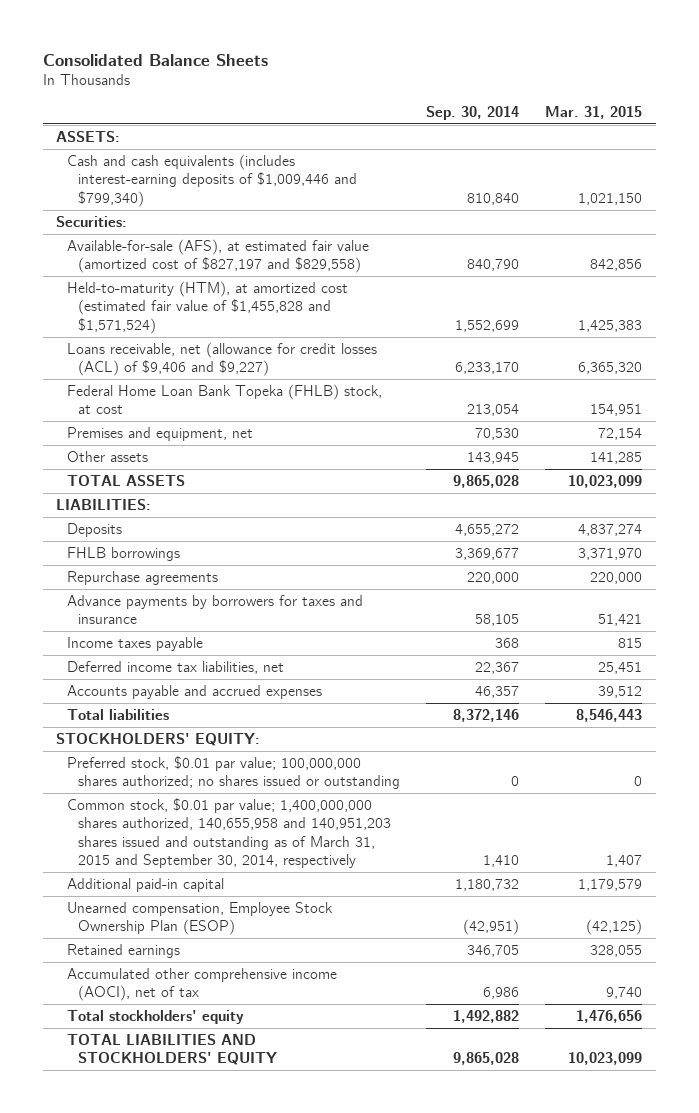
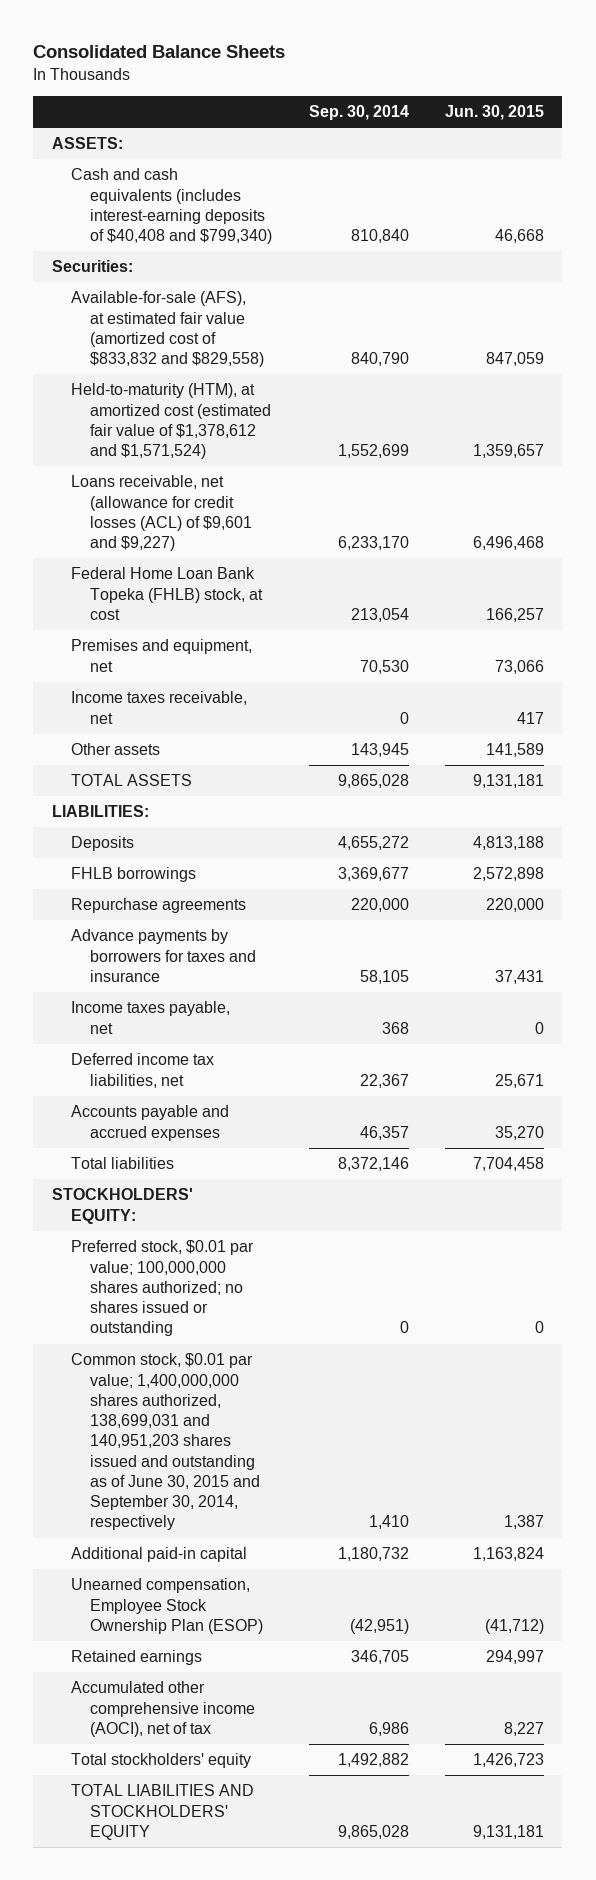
- | Sep. 30, 2014 | Mar. 31, 2015
+ | Sep. 30, 2014 | Jun. 30, 2015
- Cash and cash equivalents (includes interest-earning deposits of $1,009,446 and $799,340) | 810,840 | 1,021,150
+ Cash and cash equivalents (includes interest-earning deposits of $40,408 and $799,340) | 810,840 | 46,668
- Available-for-sale (AFS), at estimated fair value (amortized cost of $827,197 and $829,558) | 840,790 | 842,856
- Held-to-maturity (HTM), at amortized cost (estimated fair value of $1,455,828 and $1,571,524) | 1,552,699 | 1,425,383
- Loans receivable, net (allowance for credit losses (ACL) of $9,406 and $9,227) | 6,233,170 | 6,365,320
+ Available-for-sale (AFS), at estimated fair value (amortized cost of $833,832 and $829,558) | 840,790 | 847,059
+ Held-to-maturity (HTM), at amortized cost (estimated fair value of $1,378,612 and $1,571,524) | 1,552,699 | 1,359,657
+ Loans receivable, net (allowance for credit losses (ACL) of $9,601 and $9,227) | 6,233,170 | 6,496,468
+ Income taxes receivable, net | 0 | 417
- Income taxes payable | 368 | 815
+ Income taxes payable, net | 368 | 0
- Common stock, $0.01 par value; 1,400,000,000 shares authorized, 140,655,958 and 140,951,203 shares issued and outstanding as of March 31, 2015 and September 30, 2014, respectively | 1,410 | 1,407
+ Common stock, $0.01 par value; 1,400,000,000 shares authorized, 138,699,031 and 140,951,203 shares issued and outstanding as of June 30, 2015 and September 30, 2014, respectively | 1,410 | 1,387

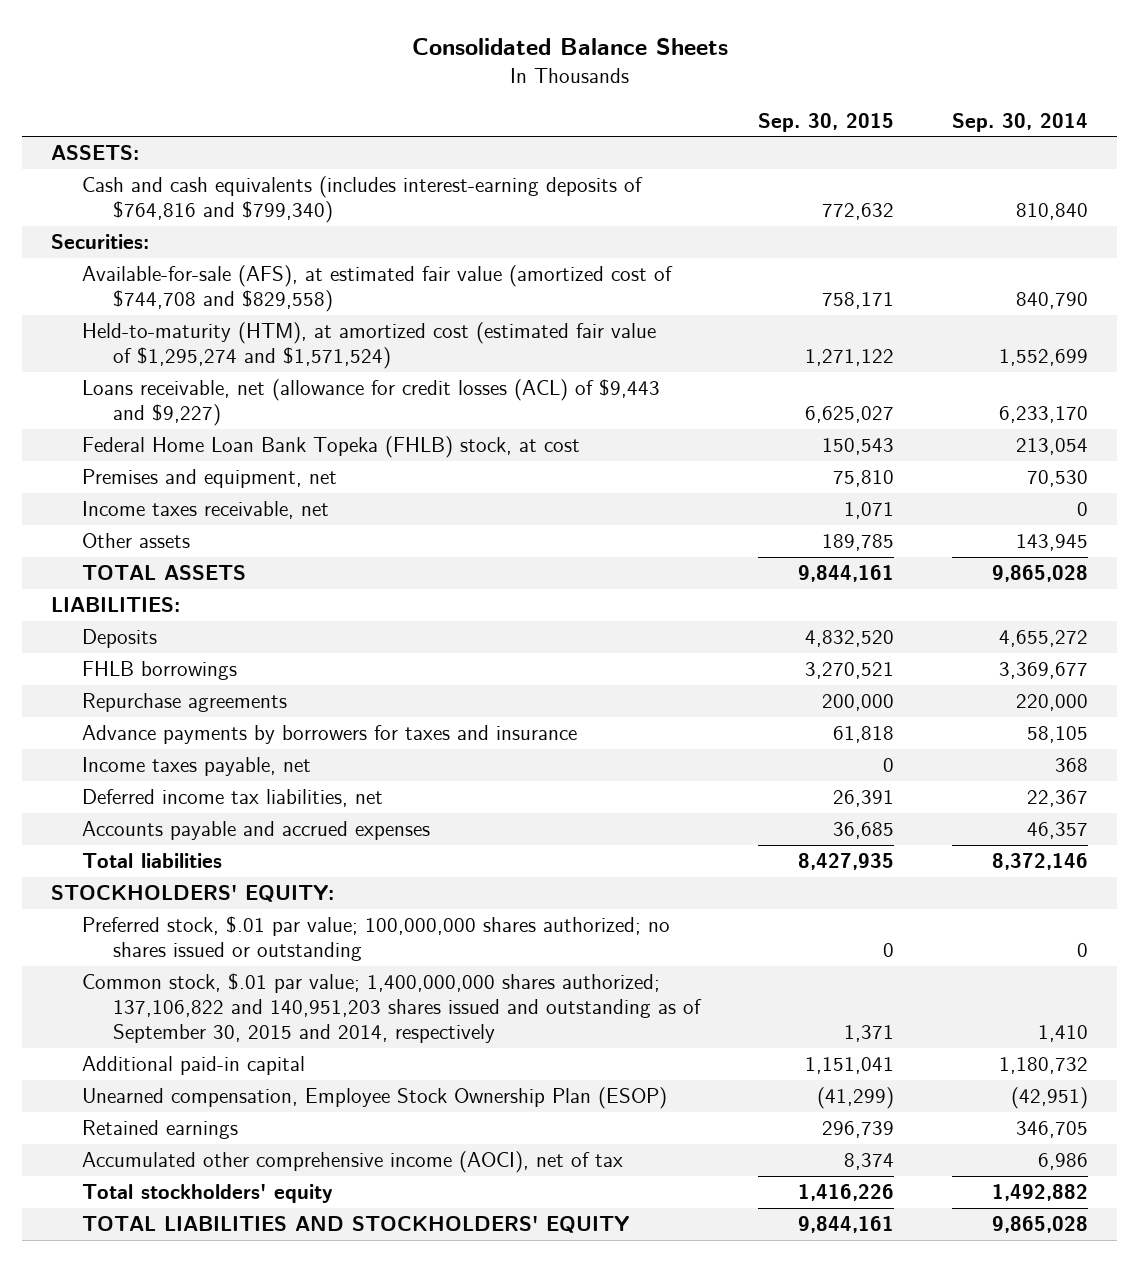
- | Sep. 30, 2014 | Jun. 30, 2015
+ | Sep. 30, 2015 | Sep. 30, 2014
- Cash and cash equivalents (includes interest-earning deposits of $40,408 and $799,340) | 810,840 | 46,668
+ Cash and cash equivalents (includes interest-earning deposits of $764,816 and $799,340) | 772,632 | 810,840
- Available-for-sale (AFS), at estimated fair value (amortized cost of $833,832 and $829,558) | 840,790 | 847,059
- Held-to-maturity (HTM), at amortized cost (estimated fair value of $1,378,612 and $1,571,524) | 1,552,699 | 1,359,657
- Loans receivable, net (allowance for credit losses (ACL) of $9,601 and $9,227) | 6,233,170 | 6,496,468
+ Available-for-sale (AFS), at estimated fair value (amortized cost of $744,708 and $829,558) | 758,171 | 840,790
+ Held-to-maturity (HTM), at amortized cost (estimated fair value of $1,295,274 and $1,571,524) | 1,271,122 | 1,552,699
+ Loans receivable, net (allowance for credit losses (ACL) of $9,443 and $9,227) | 6,625,027 | 6,233,170
- Preferred stock, $0.01 par value; 100,000,000 shares authorized; no shares issued or outstanding | 0 | 0
- Common stock, $0.01 par value; 1,400,000,000 shares authorized, 138,699,031 and 140,951,203 shares issued and outstanding as of June 30, 2015 and September 30, 2014, respectively | 1,410 | 1,387
+ Preferred stock, $.01 par value; 100,000,000 shares authorized; no shares issued or outstanding | 0 | 0
+ Common stock, $.01 par value; 1,400,000,000 shares authorized; 137,106,822 and 140,951,203 shares issued and outstanding as of September 30, 2015 and 2014, respectively | 1,371 | 1,410

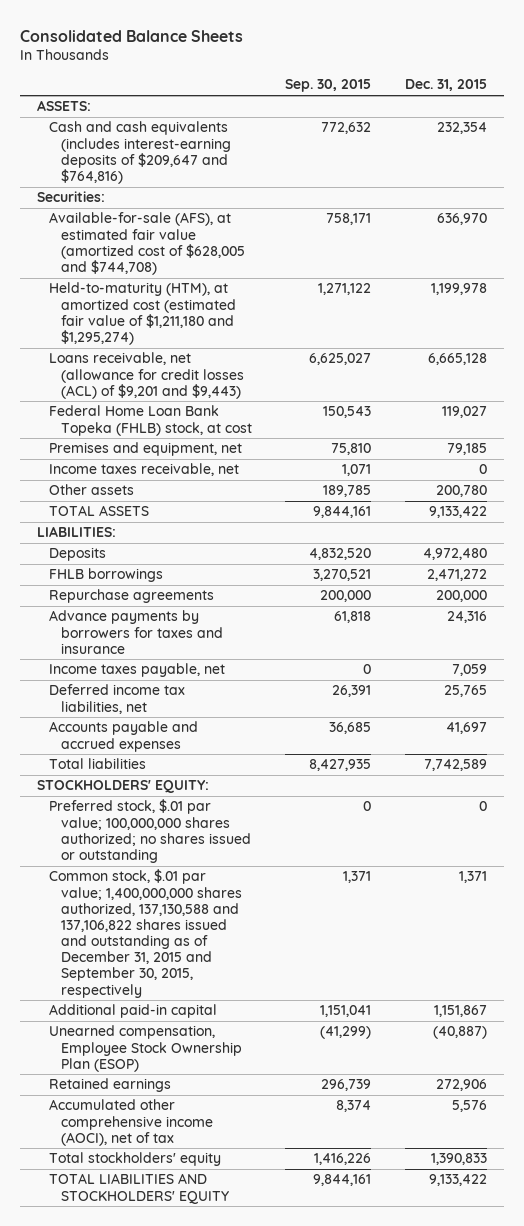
- | Sep. 30, 2015 | Sep. 30, 2014
+ | Sep. 30, 2015 | Dec. 31, 2015
- Cash and cash equivalents (includes interest-earning deposits of $764,816 and $799,340) | 772,632 | 810,840
+ Cash and cash equivalents (includes interest-earning deposits of $209,647 and $764,816) | 772,632 | 232,354
- Available-for-sale (AFS), at estimated fair value (amortized cost of $744,708 and $829,558) | 758,171 | 840,790
- Held-to-maturity (HTM), at amortized cost (estimated fair value of $1,295,274 and $1,571,524) | 1,271,122 | 1,552,699
- Loans receivable, net (allowance for credit losses (ACL) of $9,443 and $9,227) | 6,625,027 | 6,233,170
+ Available-for-sale (AFS), at estimated fair value (amortized cost of $628,005 and $744,708) | 758,171 | 636,970
+ Held-to-maturity (HTM), at amortized cost (estimated fair value of $1,211,180 and $1,295,274) | 1,271,122 | 1,199,978
+ Loans receivable, net (allowance for credit losses (ACL) of $9,201 and $9,443) | 6,625,027 | 6,665,128
- Common stock, $.01 par value; 1,400,000,000 shares authorized; 137,106,822 and 140,951,203 shares issued and outstanding as of September 30, 2015 and 2014, respectively | 1,371 | 1,410
+ Common stock, $.01 par value; 1,400,000,000 shares authorized, 137,130,588 and 137,106,822 shares issued and outstanding as of December 31, 2015 and September 30, 2015, respectively | 1,371 | 1,371

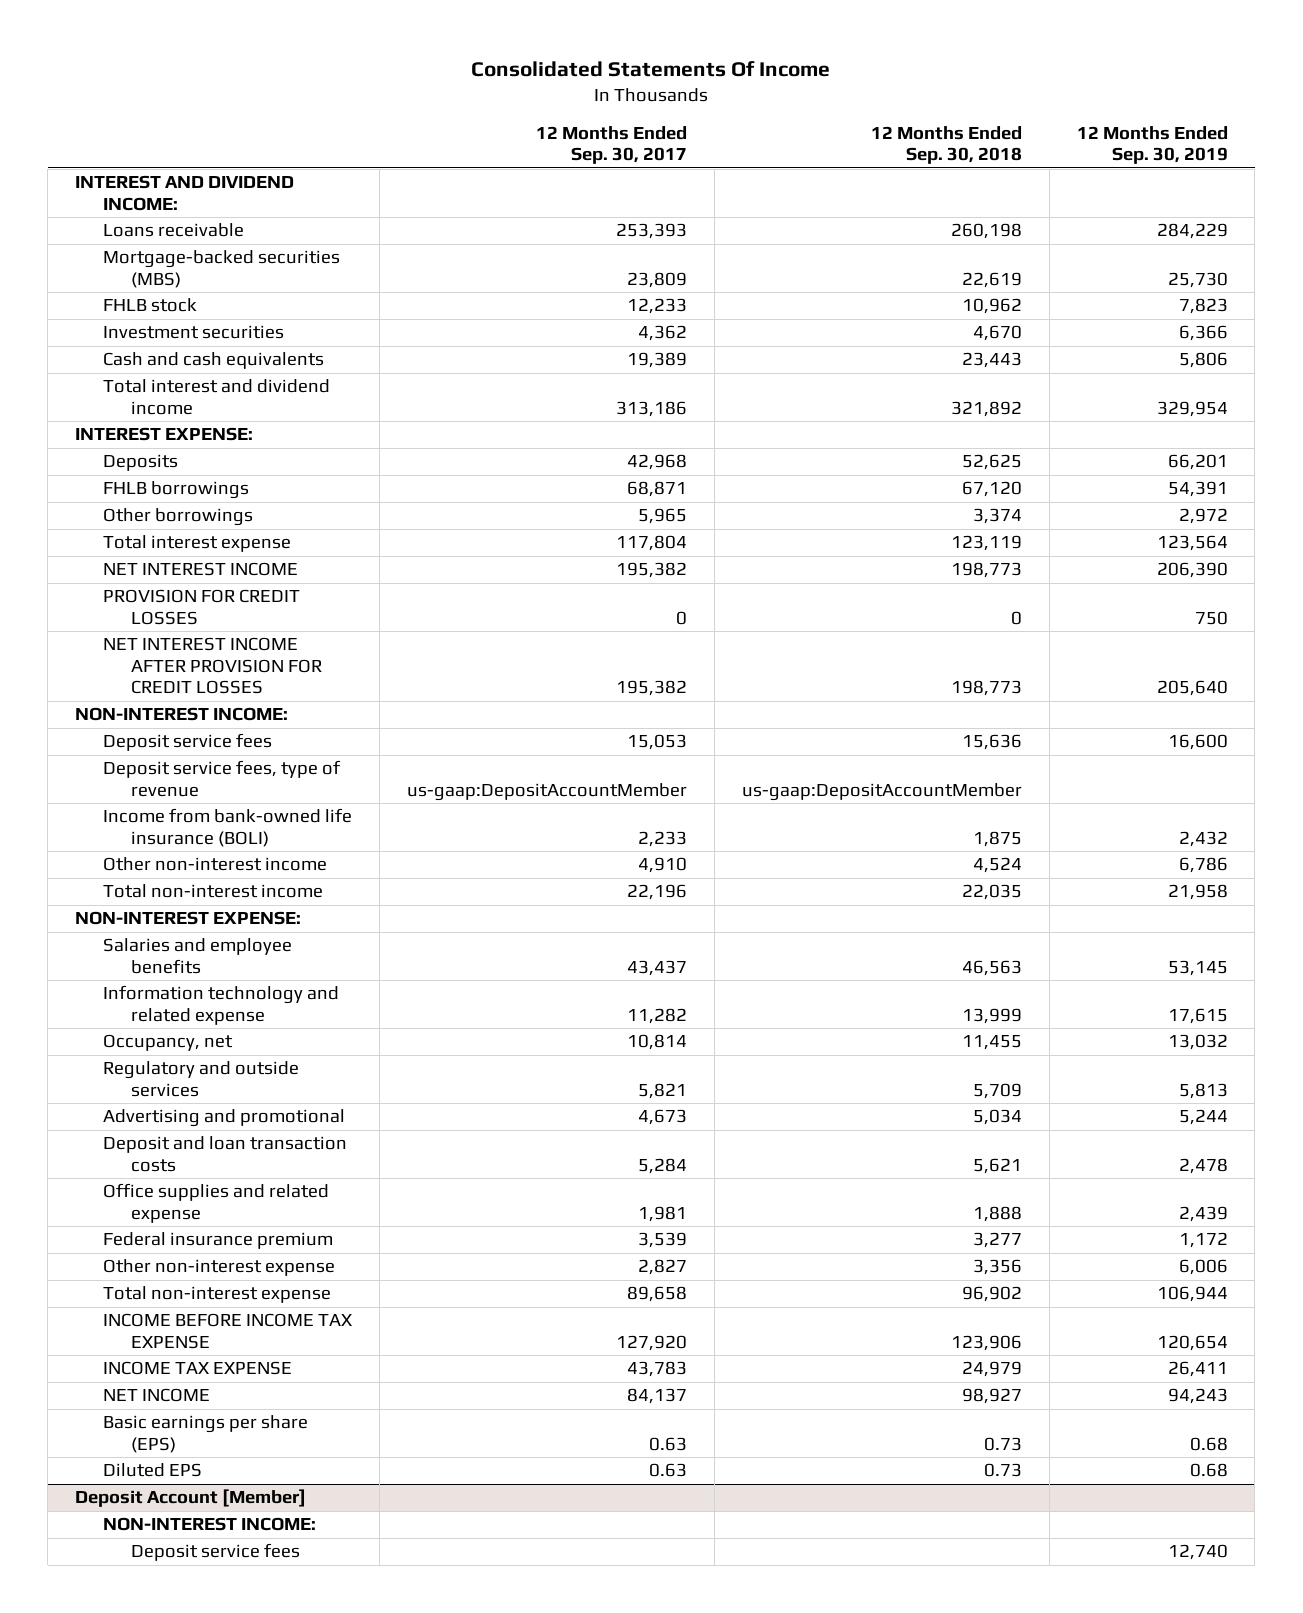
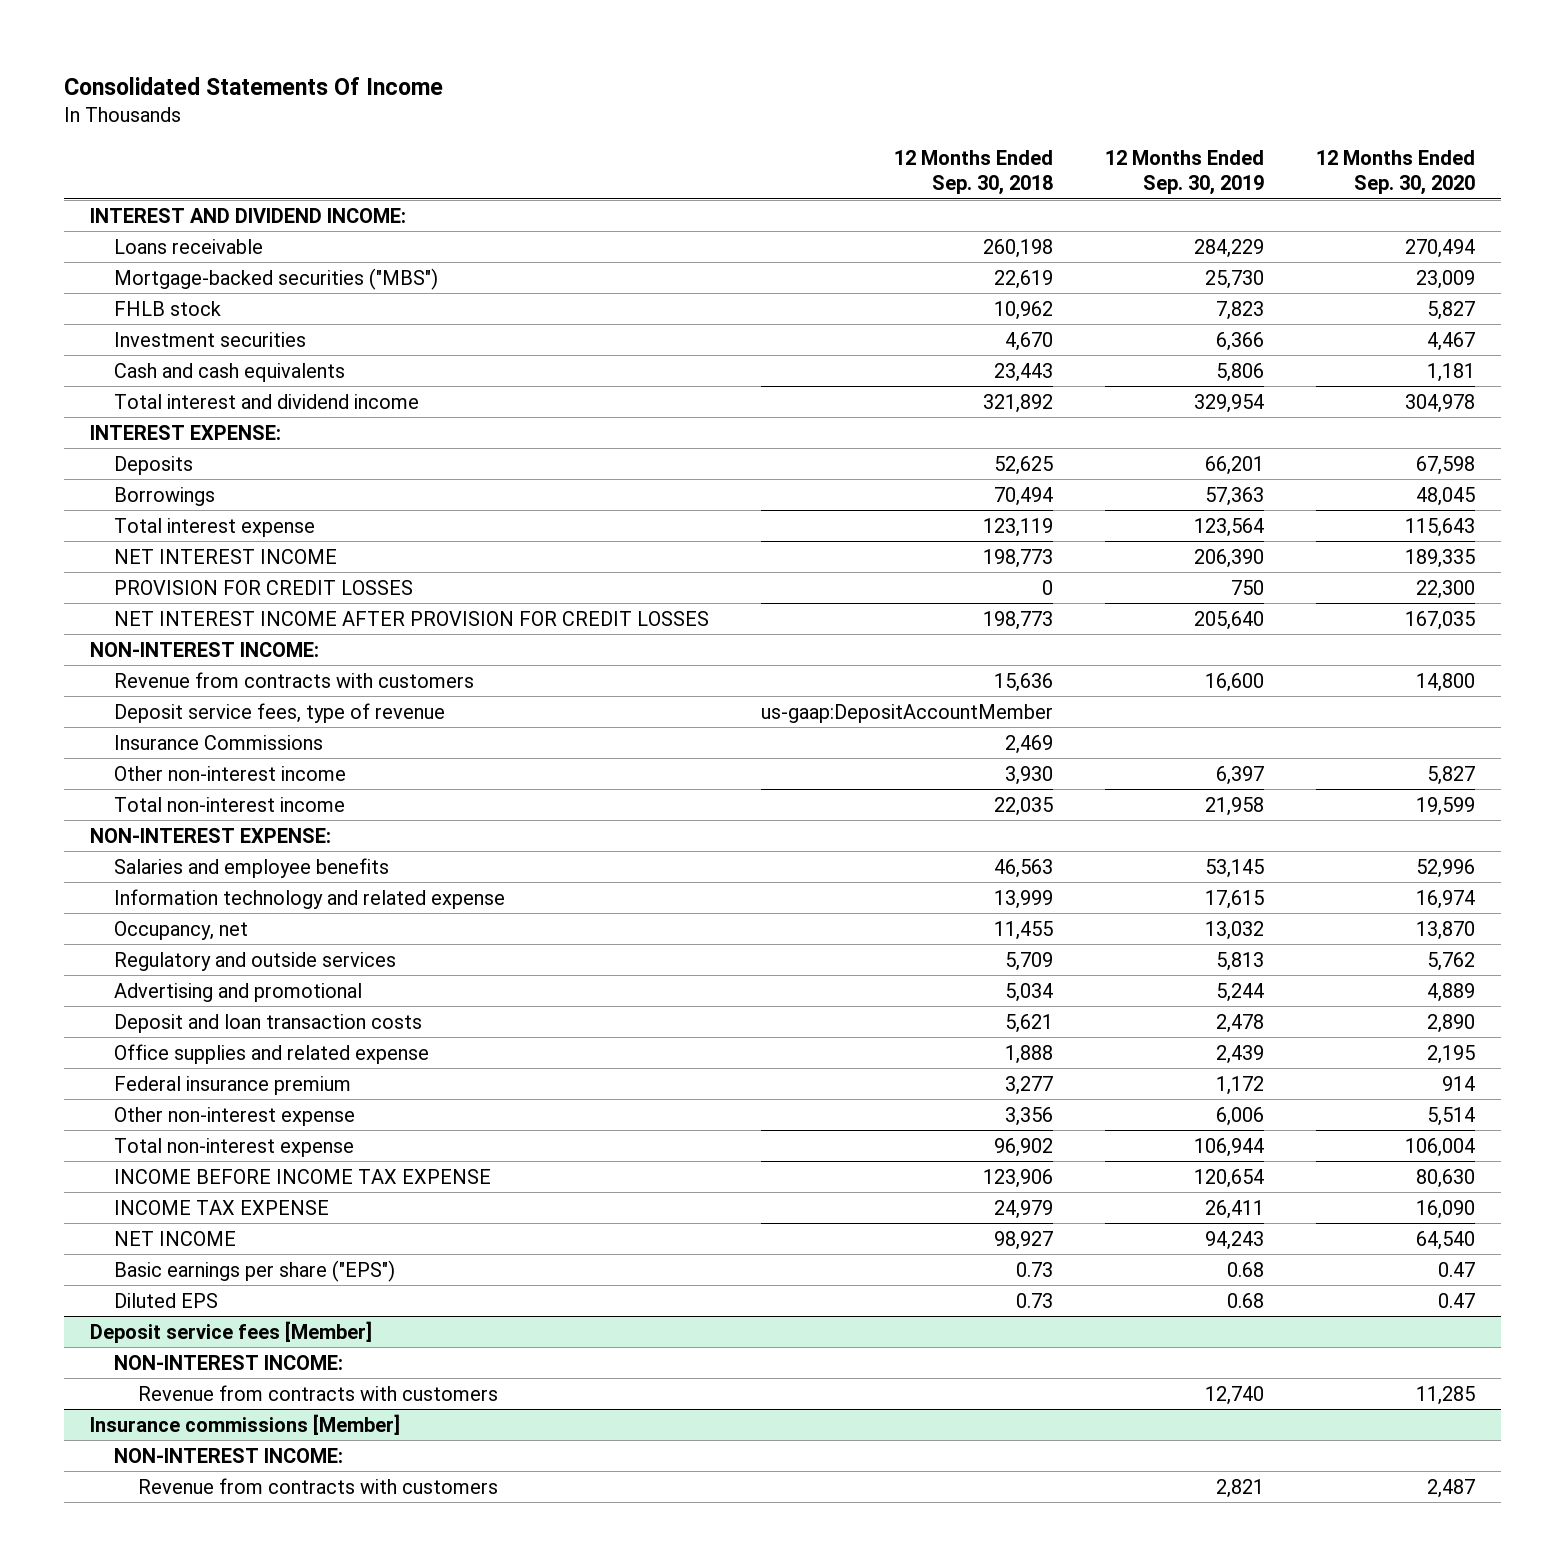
- | 12 Months Ended Sep. 30, 2017 | 12 Months Ended Sep. 30, 2018 | 12 Months Ended Sep. 30, 2019
+ | 12 Months Ended Sep. 30, 2018 | 12 Months Ended Sep. 30, 2019 | 12 Months Ended Sep. 30, 2020
- Mortgage-backed securities (MBS) | 23,809 | 22,619 | 25,730
+ Mortgage-backed securities ("MBS") | 22,619 | 25,730 | 23,009
- FHLB borrowings | 68,871 | 67,120 | 54,391
- Other borrowings | 5,965 | 3,374 | 2,972
+ Borrowings | 70,494 | 57,363 | 48,045
- Deposit service fees | 15,053 | 15,636 | 16,600
+ Revenue from contracts with customers | 15,636 | 16,600 | 14,800
- Income from bank-owned life insurance (BOLI) | 2,233 | 1,875 | 2,432
- Other non-interest income | 4,910 | 4,524 | 6,786
+ Insurance Commissions | 2,469 | |
+ Other non-interest income | 3,930 | 6,397 | 5,827
- Basic earnings per share (EPS) | 0.63 | 0.73 | 0.68
+ Basic earnings per share ("EPS") | 0.73 | 0.68 | 0.47
- Deposit Account [Member]
+ Deposit service fees [Member]
- Deposit service fees | | | 12,740
+ Revenue from contracts with customers | | 12,740 | 11,285
+ Insurance commissions [Member]
+ NON-INTEREST INCOME:
+ Revenue from contracts with customers | | 2,821 | 2,487

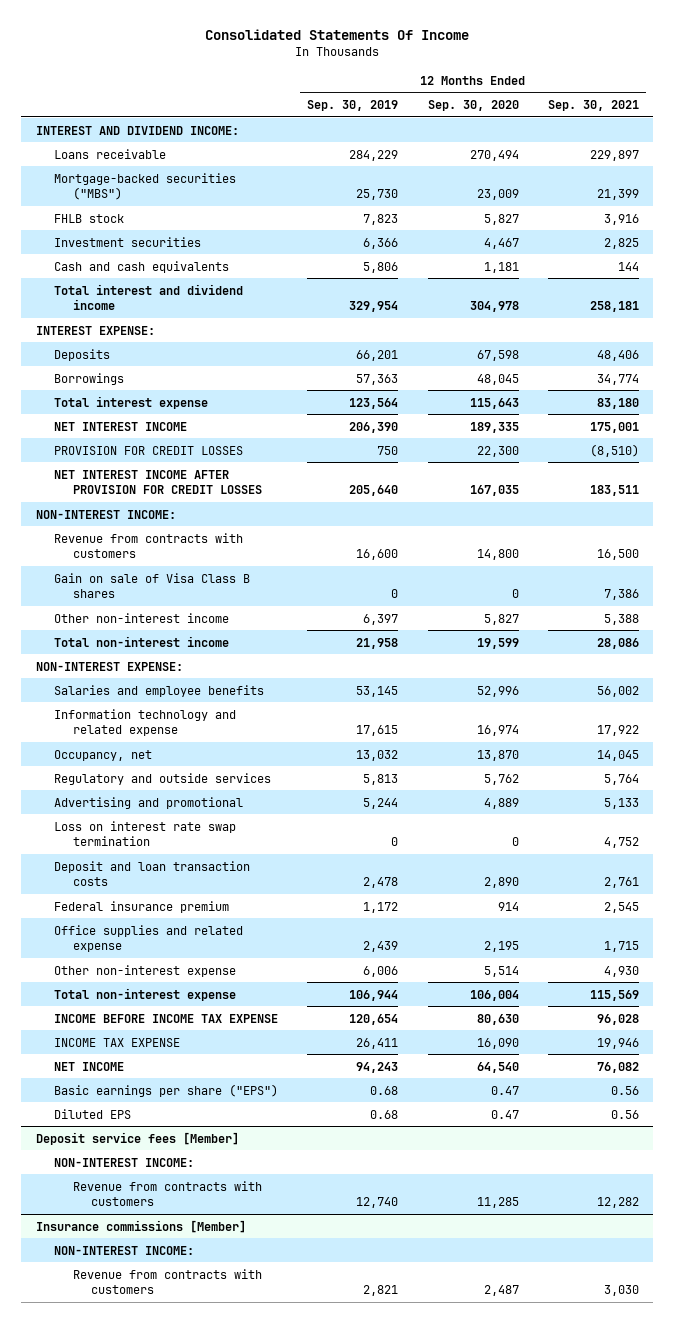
- | 12 Months Ended Sep. 30, 2018 | 12 Months Ended Sep. 30, 2019 | 12 Months Ended Sep. 30, 2020
+ | 12 Months Ended Sep. 30, 2019 | 12 Months Ended Sep. 30, 2020 | 12 Months Ended Sep. 30, 2021
- Deposit service fees, type of revenue | us-gaap:DepositAccountMember | |
- Insurance Commissions | 2,469 | |
+ Gain on sale of Visa Class B shares | 0 | 0 | 7,386
+ Loss on interest rate swap termination | 0 | 0 | 4,752
moved down: Office supplies and related expense | 2,439 | 2,195 | 1,715

